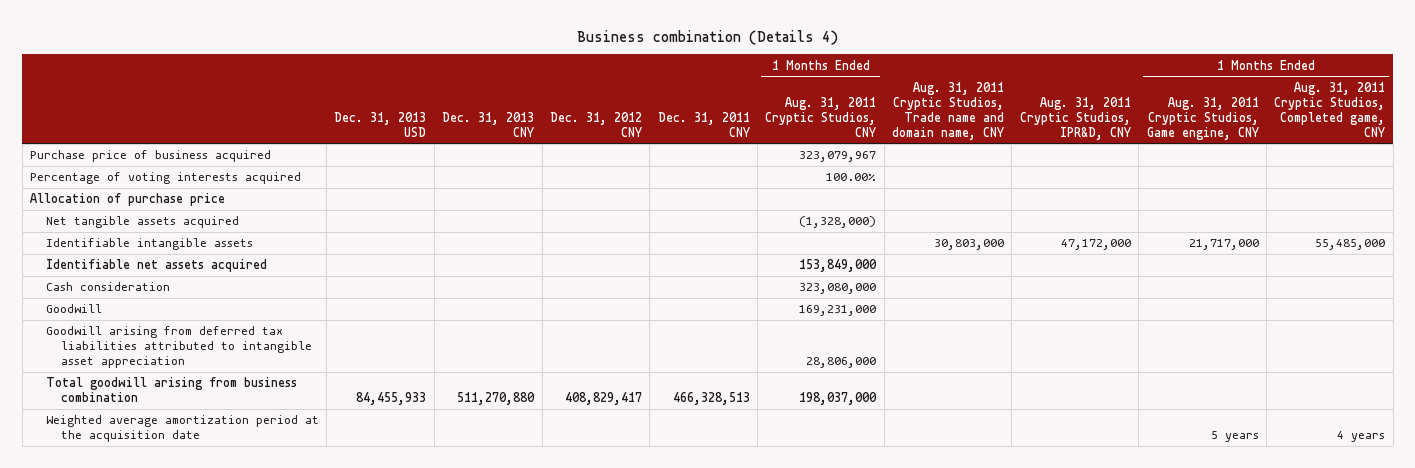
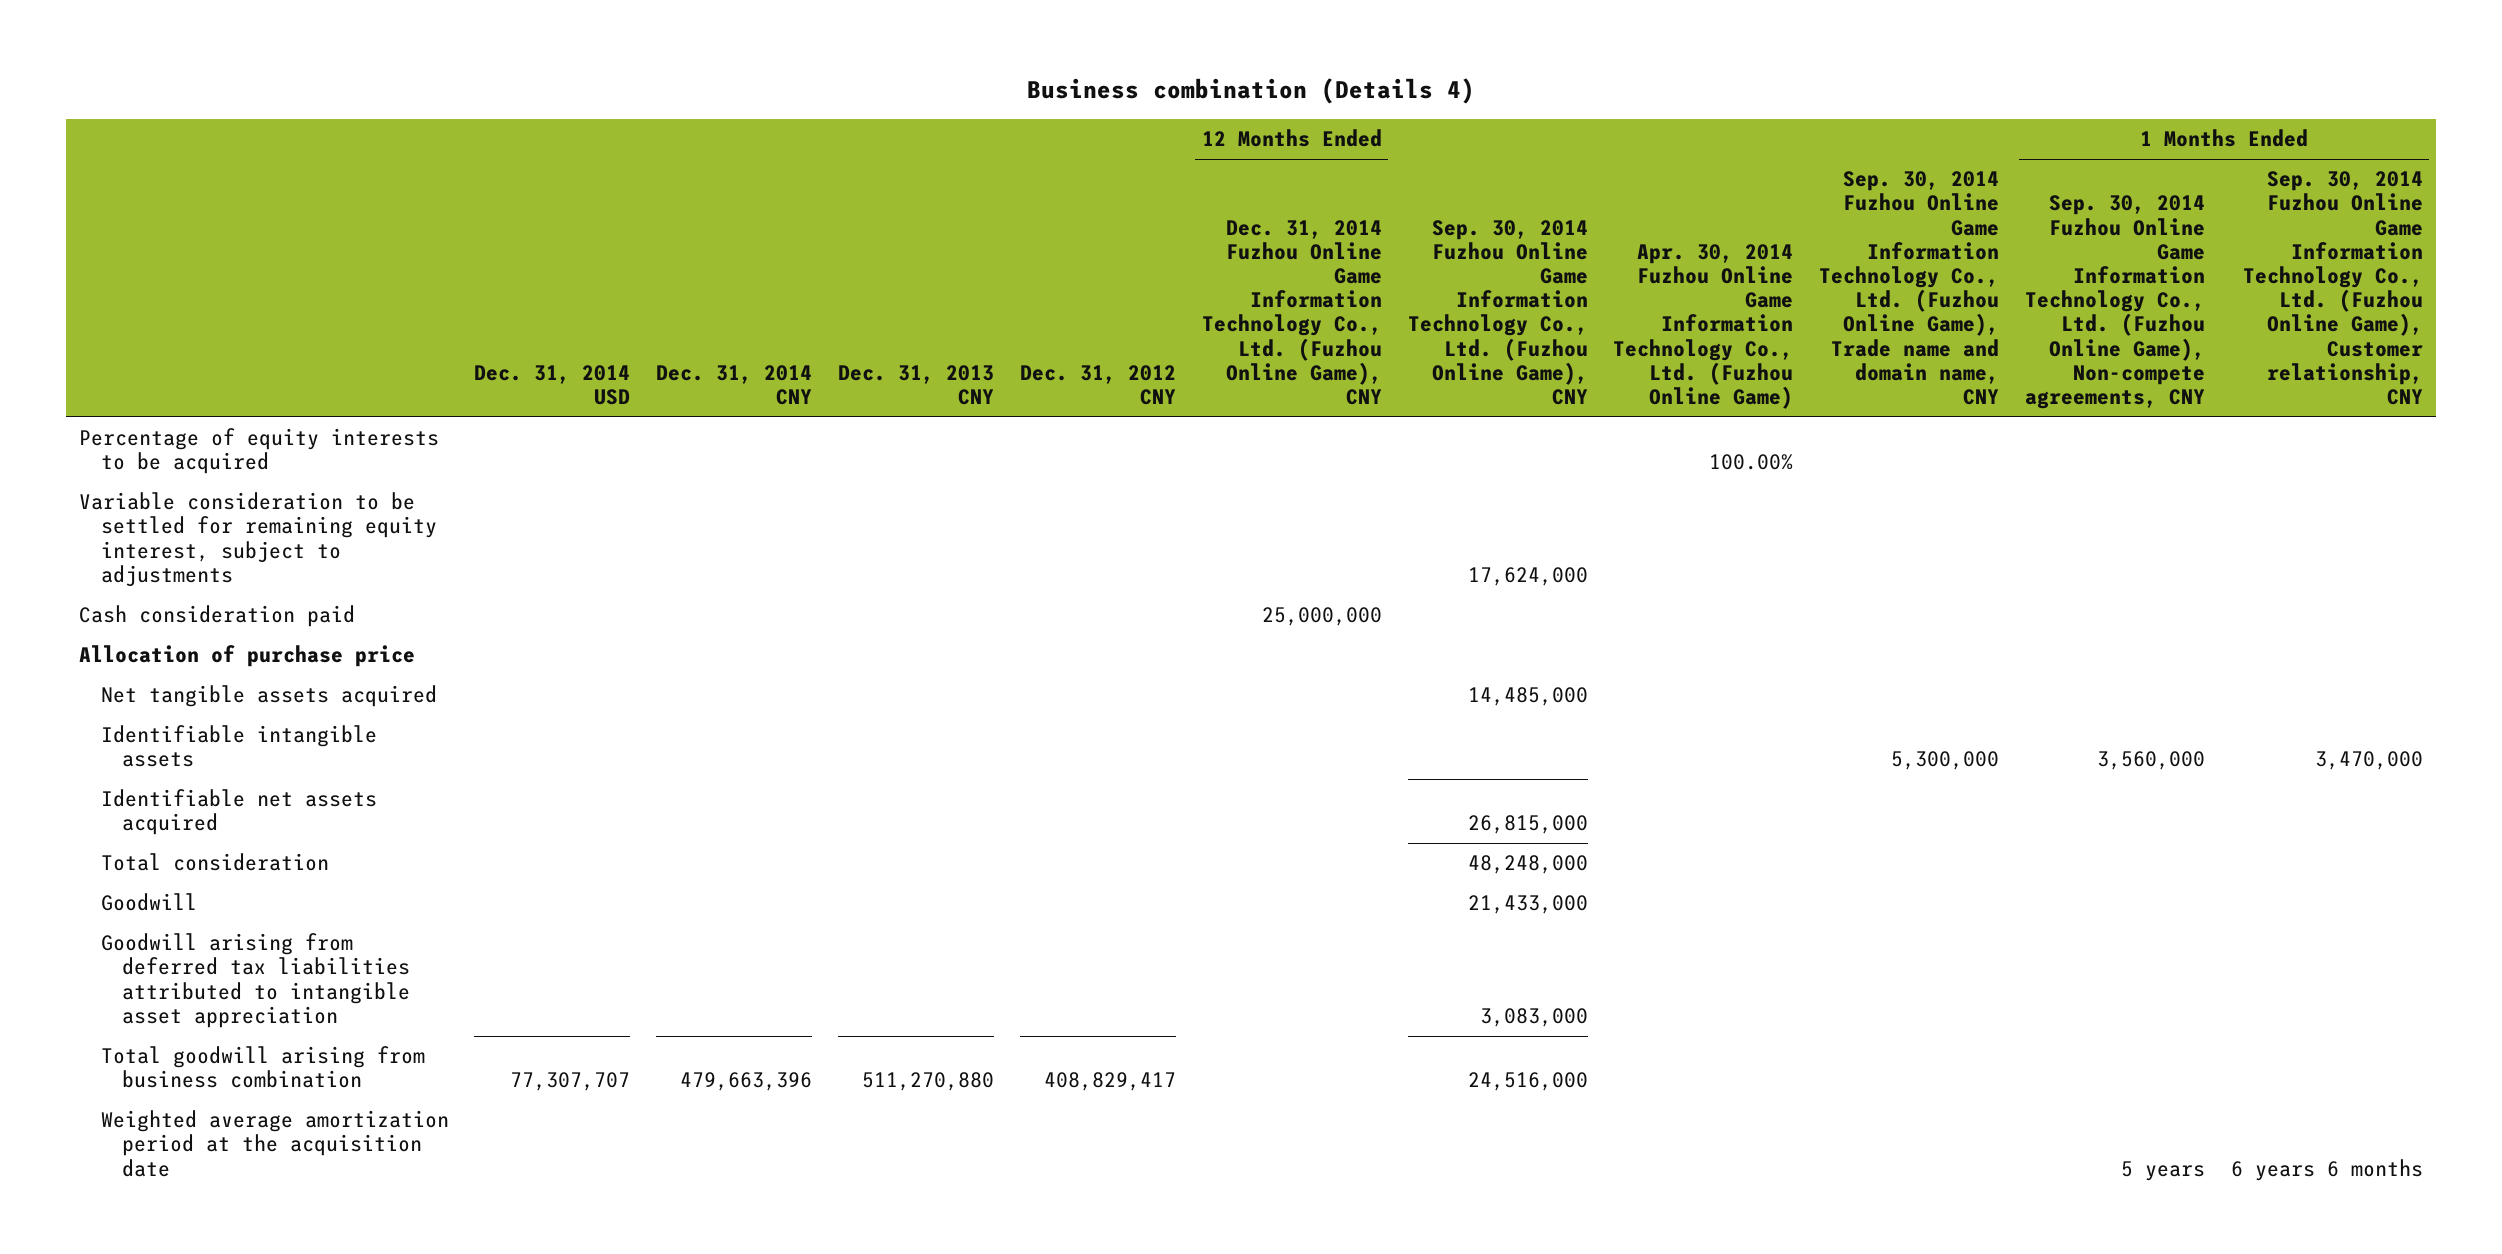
- | Dec. 31, 2013 USD | Dec. 31, 2013 CNY | Dec. 31, 2012 CNY | Dec. 31, 2011 CNY | 1 Months Ended Aug. 31, 2011 Cryptic Studios, CNY | Aug. 31, 2011 Cryptic Studios, Trade name and domain name, CNY | Aug. 31, 2011 Cryptic Studios, IPR&D, CNY | 1 Months Ended Aug. 31, 2011 Cryptic Studios, Game engine, CNY | 1 Months Ended Aug. 31, 2011 Cryptic Studios, Completed game, CNY
+ | Dec. 31, 2014 USD | Dec. 31, 2014 CNY | Dec. 31, 2013 CNY | Dec. 31, 2012 CNY | 12 Months Ended Dec. 31, 2014 Fuzhou Online Game Information Technology Co., Ltd. (Fuzhou Online Game), CNY | Sep. 30, 2014 Fuzhou Online Game Information Technology Co., Ltd. (Fuzhou Online Game), CNY | Apr. 30, 2014 Fuzhou Online Game Information Technology Co., Ltd. (Fuzhou Online Game) | Sep. 30, 2014 Fuzhou Online Game Information Technology Co., Ltd. (Fuzhou Online Game), Trade name and domain name, CNY | 1 Months Ended Sep. 30, 2014 Fuzhou Online Game Information Technology Co., Ltd. (Fuzhou Online Game), Non-compete agreements, CNY | 1 Months Ended Sep. 30, 2014 Fuzhou Online Game Information Technology Co., Ltd. (Fuzhou Online Game), Customer relationship, CNY
- Purchase price of business acquired | | | | | 323,079,967 | | | |
- Percentage of voting interests acquired | | | | | 100.00% | | | |
+ Percentage of equity interests to be acquired | | | | | | | 100.00% | | |
+ Variable consideration to be settled for remaining equity interest, subject to adjustments | | | | | | 17,624,000 | | | |
+ Cash consideration paid | | | | | 25,000,000 | | | | |
- Cash consideration | | | | | 323,080,000 | | | |
+ Total consideration | | | | | | 48,248,000 | | | |

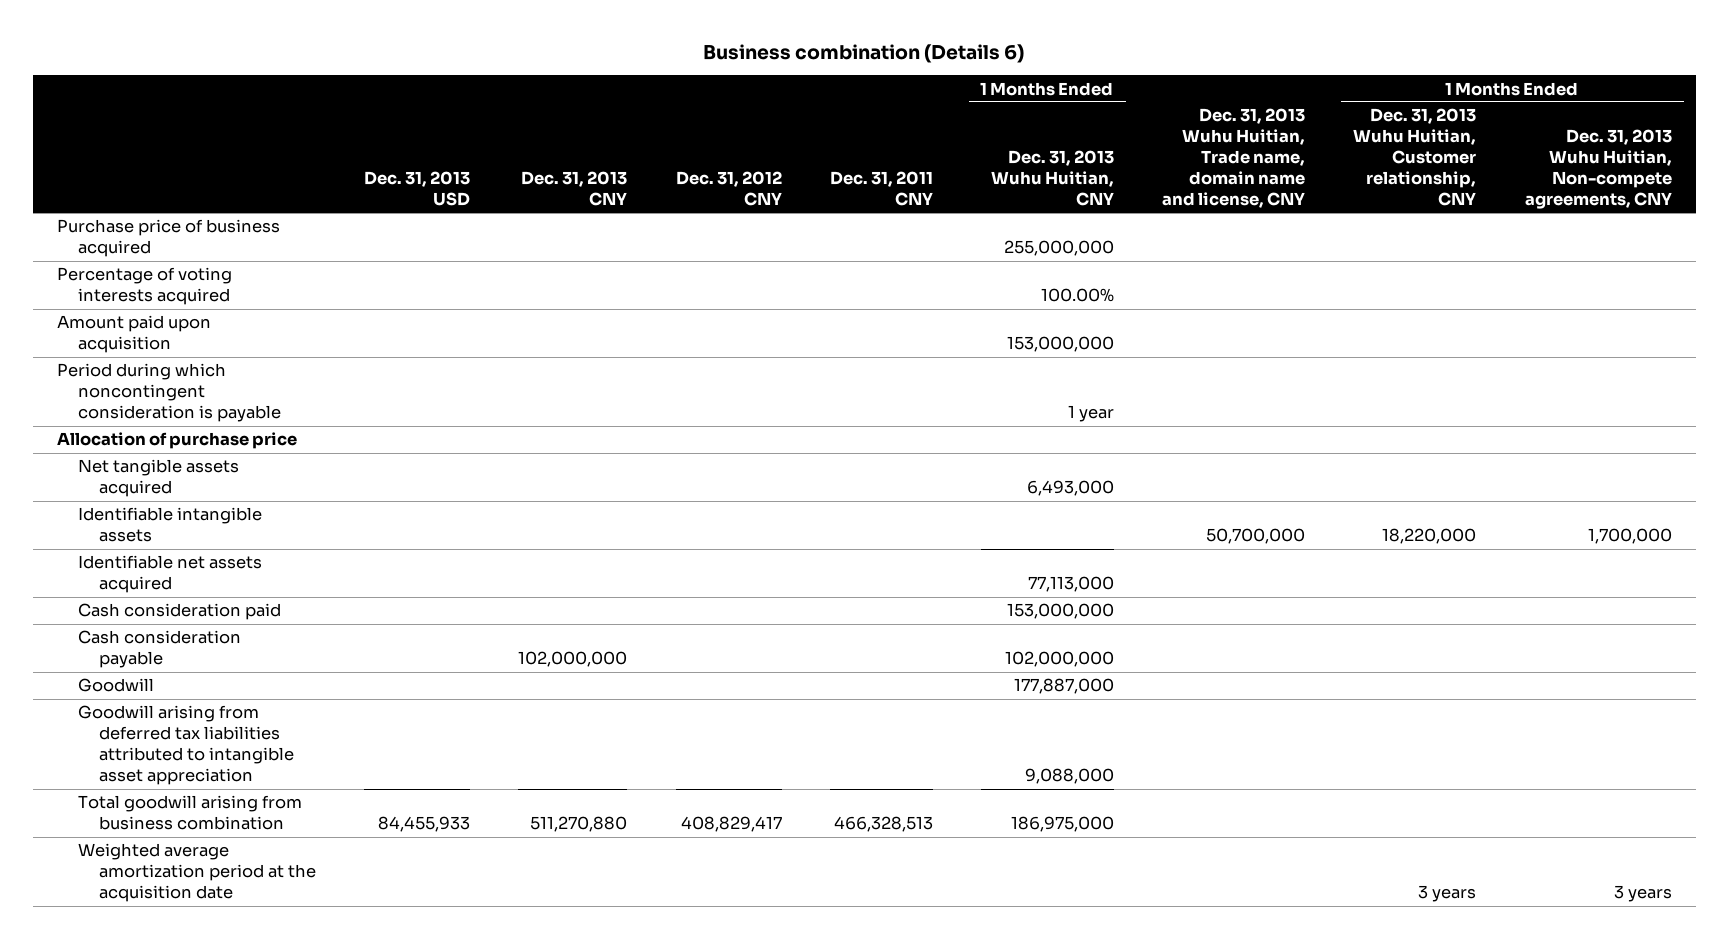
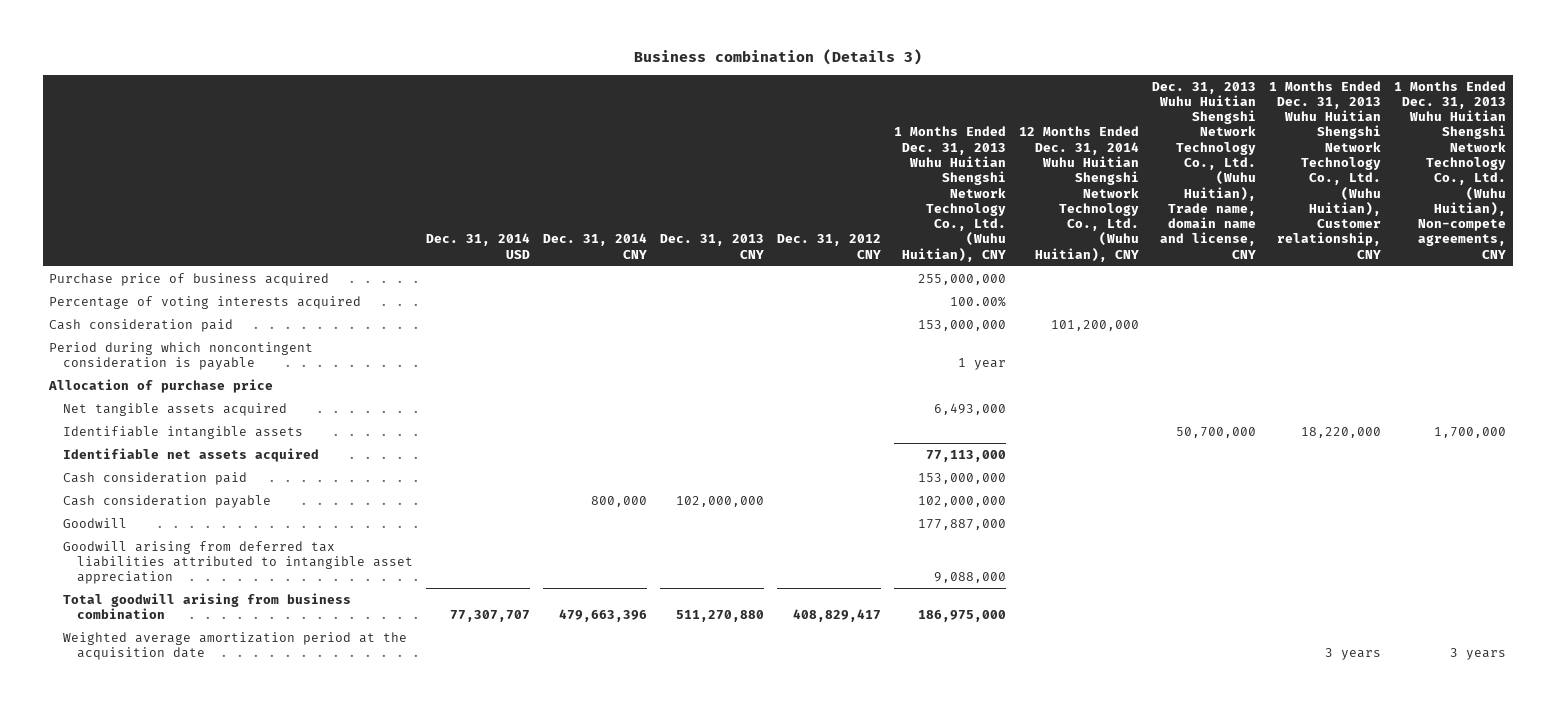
- Business combination (Details 6)
+ Business combination (Details 3)
- | Dec. 31, 2013 USD | Dec. 31, 2013 CNY | Dec. 31, 2012 CNY | Dec. 31, 2011 CNY | 1 Months Ended Dec. 31, 2013 Wuhu Huitian, CNY | Dec. 31, 2013 Wuhu Huitian, Trade name, domain name and license, CNY | 1 Months Ended Dec. 31, 2013 Wuhu Huitian, Customer relationship, CNY | 1 Months Ended Dec. 31, 2013 Wuhu Huitian, Non-compete agreements, CNY
+ | Dec. 31, 2014 USD | Dec. 31, 2014 CNY | Dec. 31, 2013 CNY | Dec. 31, 2012 CNY | 1 Months Ended Dec. 31, 2013 Wuhu Huitian Shengshi Network Technology Co., Ltd. (Wuhu Huitian), CNY | 12 Months Ended Dec. 31, 2014 Wuhu Huitian Shengshi Network Technology Co., Ltd. (Wuhu Huitian), CNY | Dec. 31, 2013 Wuhu Huitian Shengshi Network Technology Co., Ltd. (Wuhu Huitian), Trade name, domain name and license, CNY | 1 Months Ended Dec. 31, 2013 Wuhu Huitian Shengshi Network Technology Co., Ltd. (Wuhu Huitian), Customer relationship, CNY | 1 Months Ended Dec. 31, 2013 Wuhu Huitian Shengshi Network Technology Co., Ltd. (Wuhu Huitian), Non-compete agreements, CNY
- Amount paid upon acquisition | | | | | 153,000,000 | | |
+ Cash consideration paid | | | | | 153,000,000 | 101,200,000 | | |

